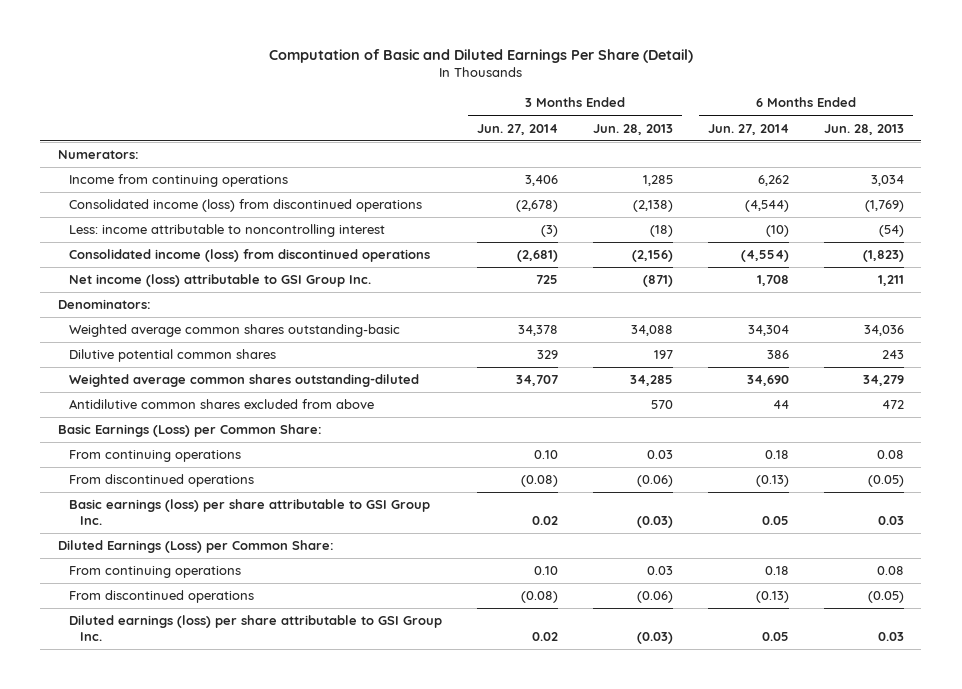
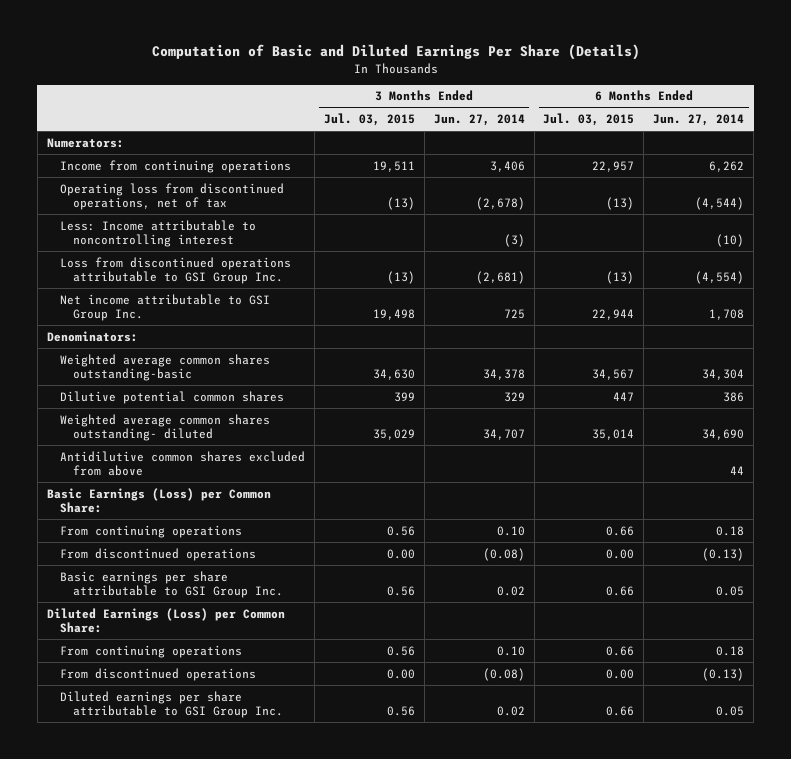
- Computation of Basic and Diluted Earnings Per Share (Detail)
+ Computation of Basic and Diluted Earnings Per Share (Details)
- | 3 Months Ended Jun. 27, 2014 | 3 Months Ended Jun. 28, 2013 | 6 Months Ended Jun. 27, 2014 | 6 Months Ended Jun. 28, 2013
+ | 3 Months Ended Jul. 03, 2015 | 3 Months Ended Jun. 27, 2014 | 6 Months Ended Jul. 03, 2015 | 6 Months Ended Jun. 27, 2014
- Consolidated income (loss) from discontinued operations | (2,678) | (2,138) | (4,544) | (1,769)
- Less: income attributable to noncontrolling interest | (3) | (18) | (10) | (54)
- Consolidated income (loss) from discontinued operations | (2,681) | (2,156) | (4,554) | (1,823)
- Net income (loss) attributable to GSI Group Inc. | 725 | (871) | 1,708 | 1,211
+ Operating loss from discontinued operations, net of tax | (13) | (2,678) | (13) | (4,544)
+ Less: Income attributable to noncontrolling interest | | (3) | | (10)
+ Loss from discontinued operations attributable to GSI Group Inc. | (13) | (2,681) | (13) | (4,554)
+ Net income attributable to GSI Group Inc. | 19,498 | 725 | 22,944 | 1,708
- Weighted average common shares outstanding-diluted | 34,707 | 34,285 | 34,690 | 34,279
+ Weighted average common shares outstanding- diluted | 35,029 | 34,707 | 35,014 | 34,690
- Basic earnings (loss) per share attributable to GSI Group Inc. | 0.02 | (0.03) | 0.05 | 0.03
+ Basic earnings per share attributable to GSI Group Inc. | 0.56 | 0.02 | 0.66 | 0.05
- Diluted earnings (loss) per share attributable to GSI Group Inc. | 0.02 | (0.03) | 0.05 | 0.03
+ Diluted earnings per share attributable to GSI Group Inc. | 0.56 | 0.02 | 0.66 | 0.05

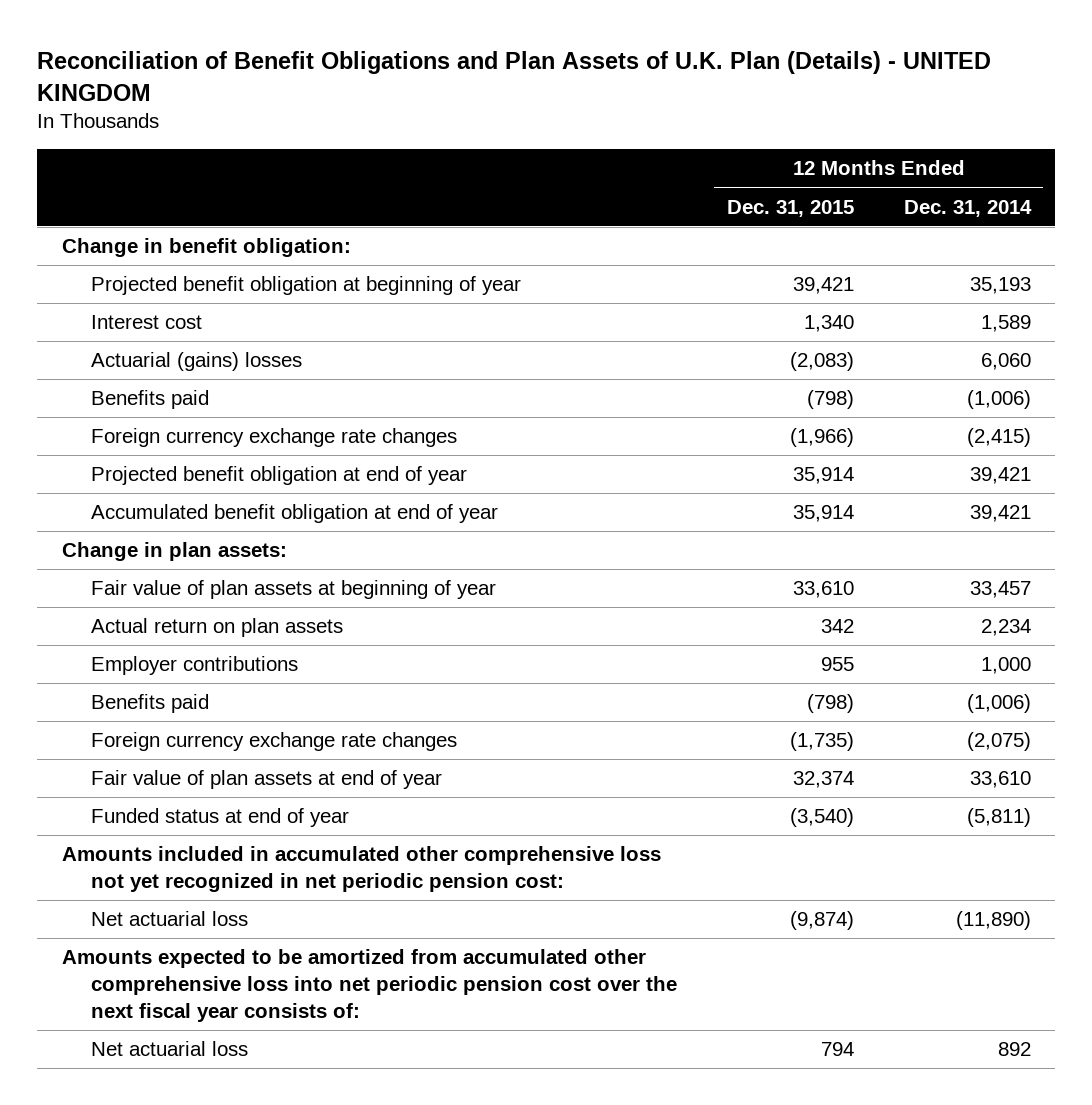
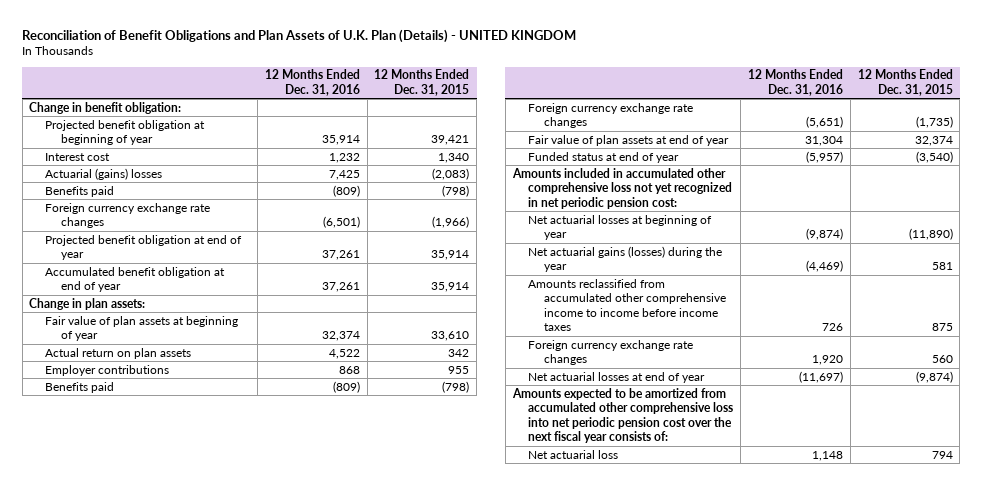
- | 12 Months Ended Dec. 31, 2015 | 12 Months Ended Dec. 31, 2014
+ | 12 Months Ended Dec. 31, 2016 | 12 Months Ended Dec. 31, 2015
- Net actuarial loss | (9,874) | (11,890)
+ Net actuarial losses at beginning of year | (9,874) | (11,890)
+ Net actuarial gains (losses) during the year | (4,469) | 581
+ Amounts reclassified from accumulated other comprehensive income to income before income taxes | 726 | 875
+ Foreign currency exchange rate changes | 1,920 | 560
+ Net actuarial losses at end of year | (11,697) | (9,874)

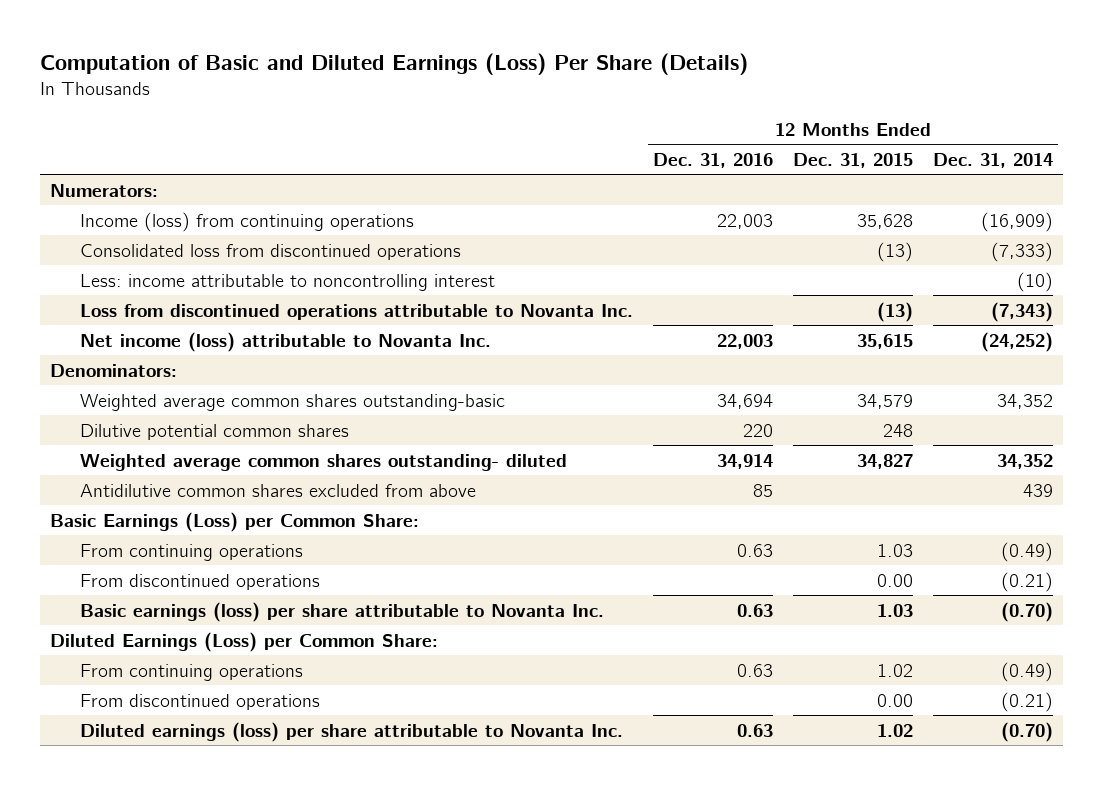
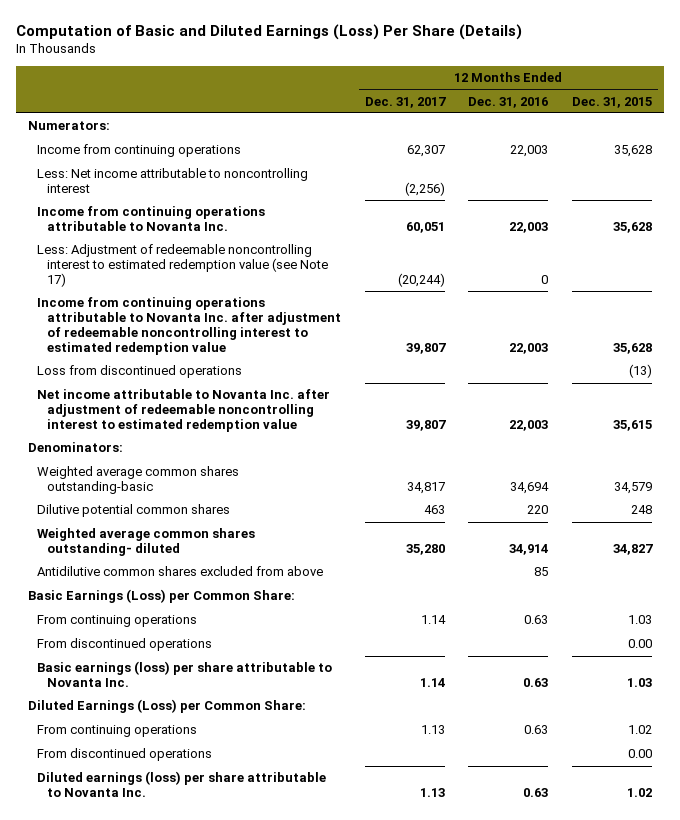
- | 12 Months Ended Dec. 31, 2016 | 12 Months Ended Dec. 31, 2015 | 12 Months Ended Dec. 31, 2014
+ | 12 Months Ended Dec. 31, 2017 | 12 Months Ended Dec. 31, 2016 | 12 Months Ended Dec. 31, 2015
- Income (loss) from continuing operations | 22,003 | 35,628 | (16,909)
- Consolidated loss from discontinued operations | | (13) | (7,333)
- Less: income attributable to noncontrolling interest | | | (10)
- Loss from discontinued operations attributable to Novanta Inc. | | (13) | (7,343)
- Net income (loss) attributable to Novanta Inc. | 22,003 | 35,615 | (24,252)
+ Income from continuing operations | 62,307 | 22,003 | 35,628
+ Less: Net income attributable to noncontrolling interest | (2,256) | |
+ Income from continuing operations attributable to Novanta Inc. | 60,051 | 22,003 | 35,628
+ Less: Adjustment of redeemable noncontrolling interest to estimated redemption value (see Note 17) | (20,244) | 0 |
+ Income from continuing operations attributable to Novanta Inc. after adjustment of redeemable noncontrolling interest to estimated redemption value | 39,807 | 22,003 | 35,628
+ Loss from discontinued operations | | | (13)
+ Net income attributable to Novanta Inc. after adjustment of redeemable noncontrolling interest to estimated redemption value | 39,807 | 22,003 | 35,615

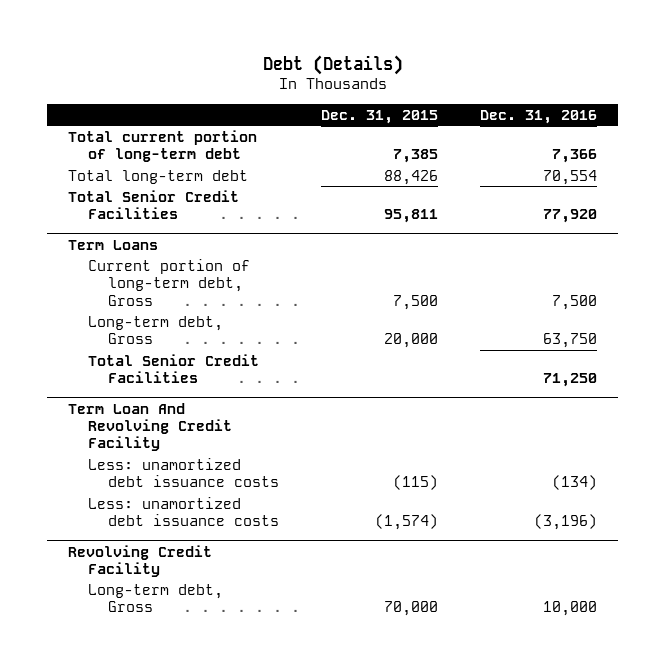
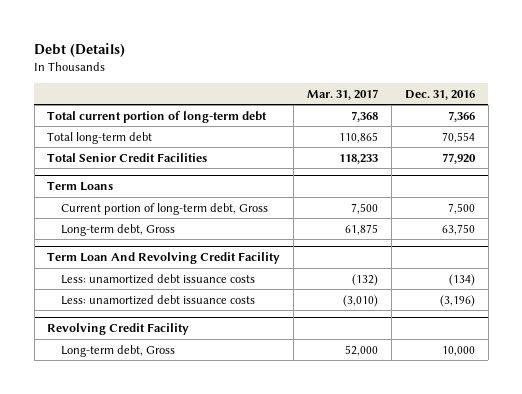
- | Dec. 31, 2015 | Dec. 31, 2016
+ | Mar. 31, 2017 | Dec. 31, 2016
@ Term Loans
- Total Senior Credit Facilities | | 71,250

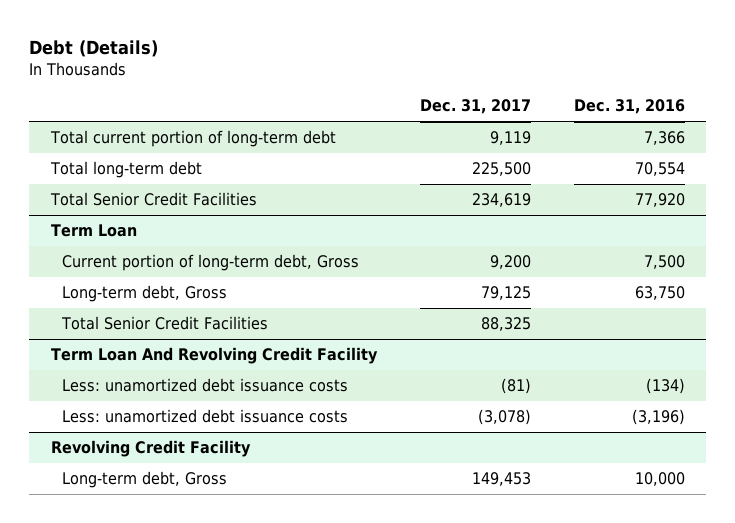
- | Mar. 31, 2017 | Dec. 31, 2016
+ | Dec. 31, 2017 | Dec. 31, 2016
- Term Loans
+ Term Loan
+ Total Senior Credit Facilities | 88,325 |

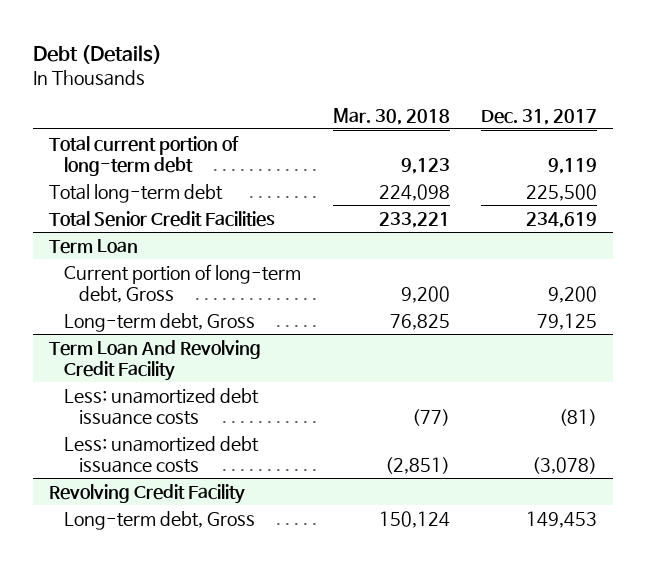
- | Dec. 31, 2017 | Dec. 31, 2016
+ | Mar. 30, 2018 | Dec. 31, 2017
@ Term Loan
- Total Senior Credit Facilities | 88,325 |

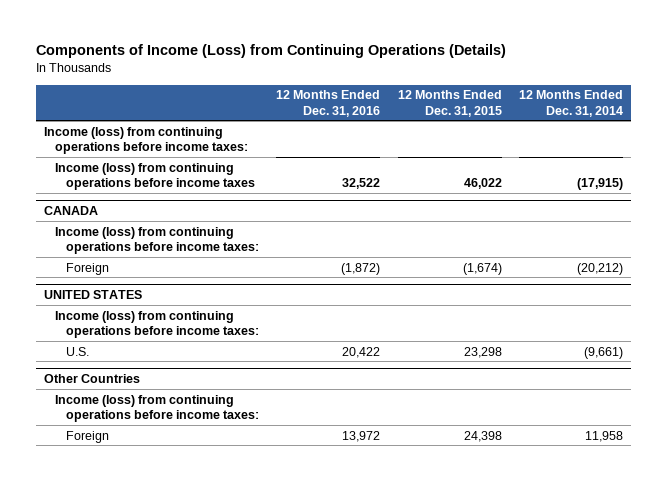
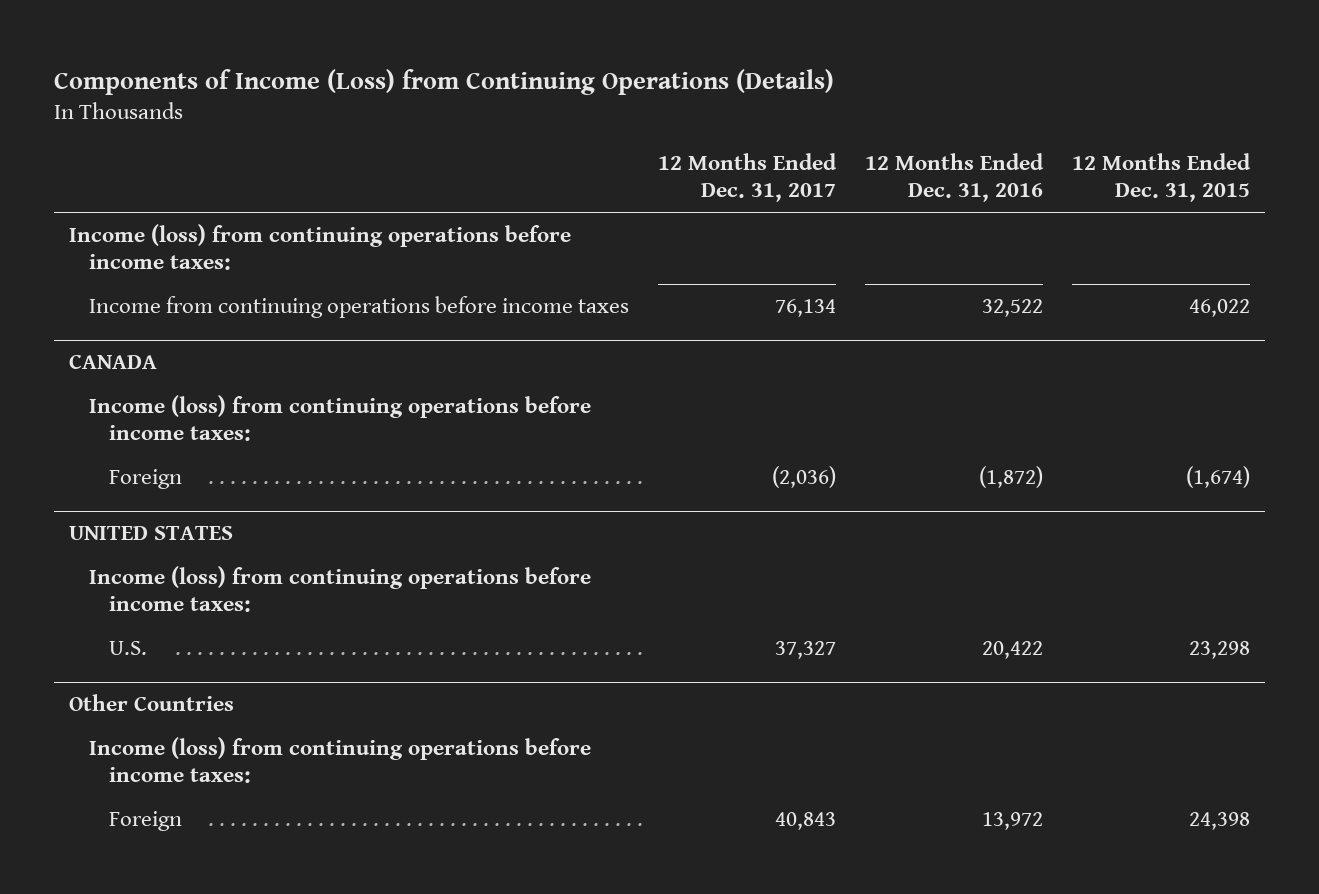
- | 12 Months Ended Dec. 31, 2016 | 12 Months Ended Dec. 31, 2015 | 12 Months Ended Dec. 31, 2014
+ | 12 Months Ended Dec. 31, 2017 | 12 Months Ended Dec. 31, 2016 | 12 Months Ended Dec. 31, 2015
- Income (loss) from continuing operations before income taxes | 32,522 | 46,022 | (17,915)
+ Income from continuing operations before income taxes | 76,134 | 32,522 | 46,022

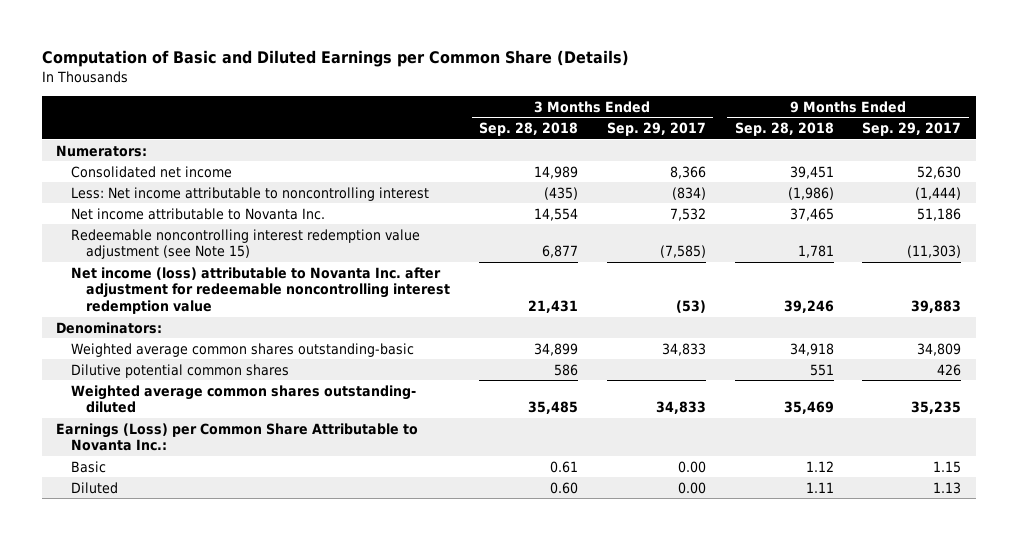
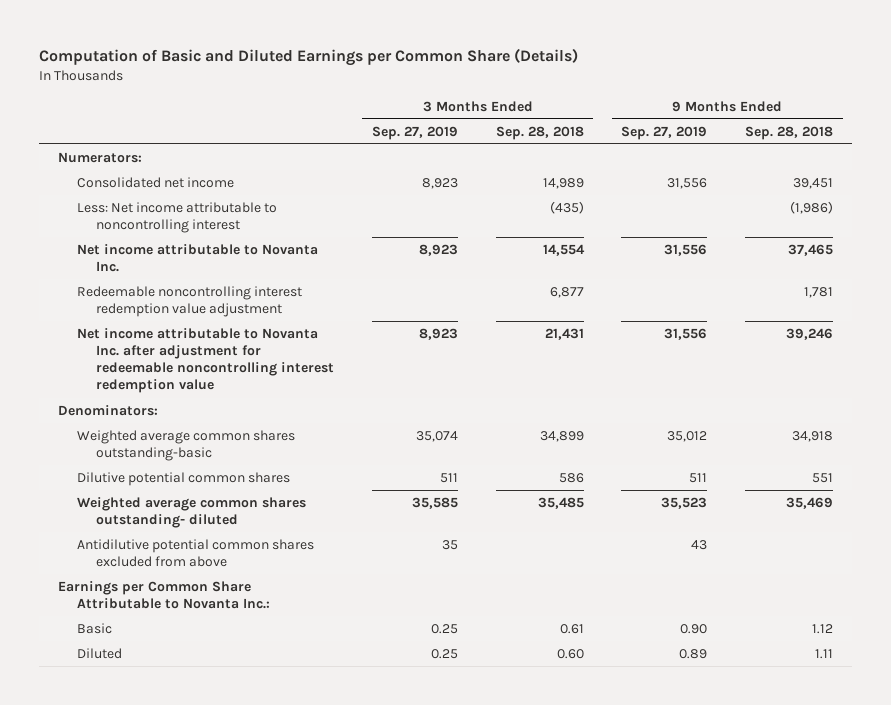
- | 3 Months Ended Sep. 28, 2018 | 3 Months Ended Sep. 29, 2017 | 9 Months Ended Sep. 28, 2018 | 9 Months Ended Sep. 29, 2017
+ | 3 Months Ended Sep. 27, 2019 | 3 Months Ended Sep. 28, 2018 | 9 Months Ended Sep. 27, 2019 | 9 Months Ended Sep. 28, 2018
- Redeemable noncontrolling interest redemption value adjustment (see Note 15) | 6,877 | (7,585) | 1,781 | (11,303)
- Net income (loss) attributable to Novanta Inc. after adjustment for redeemable noncontrolling interest redemption value | 21,431 | (53) | 39,246 | 39,883
+ Redeemable noncontrolling interest redemption value adjustment | | 6,877 | | 1,781
+ Net income attributable to Novanta Inc. after adjustment for redeemable noncontrolling interest redemption value | 8,923 | 21,431 | 31,556 | 39,246
- Earnings (Loss) per Common Share Attributable to Novanta Inc.:
+ Antidilutive potential common shares excluded from above | 35 | | 43 |
+ Earnings per Common Share Attributable to Novanta Inc.:

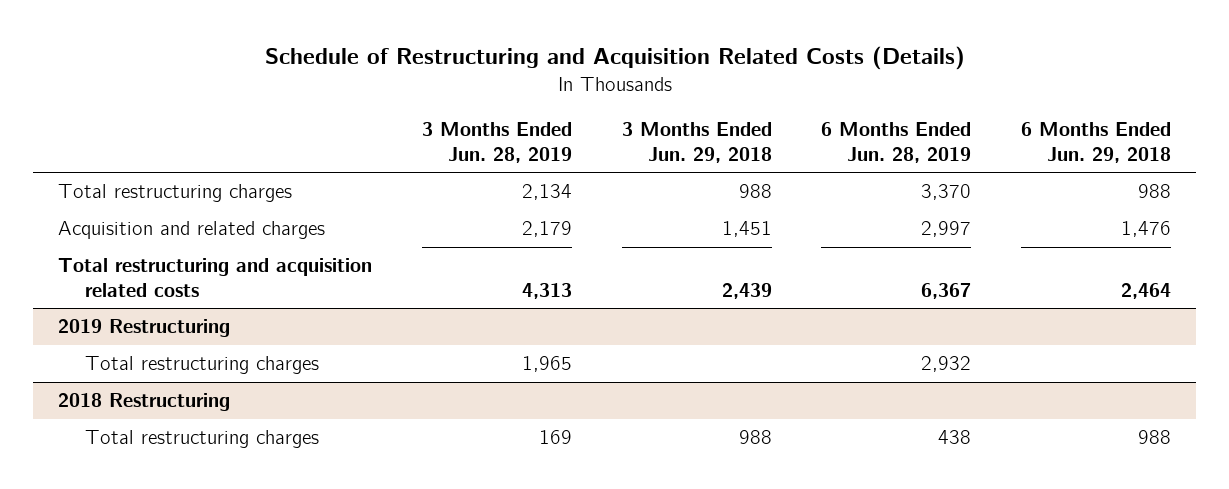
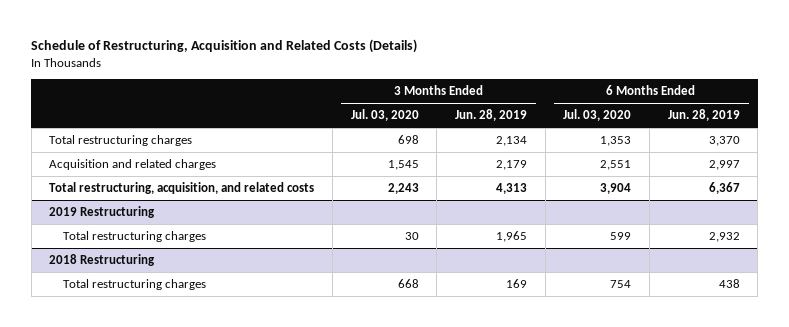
- Schedule of Restructuring and Acquisition Related Costs (Details)
+ Schedule of Restructuring, Acquisition and Related Costs (Details)
- | 3 Months Ended Jun. 28, 2019 | 3 Months Ended Jun. 29, 2018 | 6 Months Ended Jun. 28, 2019 | 6 Months Ended Jun. 29, 2018
+ | 3 Months Ended Jul. 03, 2020 | 3 Months Ended Jun. 28, 2019 | 6 Months Ended Jul. 03, 2020 | 6 Months Ended Jun. 28, 2019
- Total restructuring and acquisition related costs | 4,313 | 2,439 | 6,367 | 2,464
+ Total restructuring, acquisition, and related costs | 2,243 | 4,313 | 3,904 | 6,367

